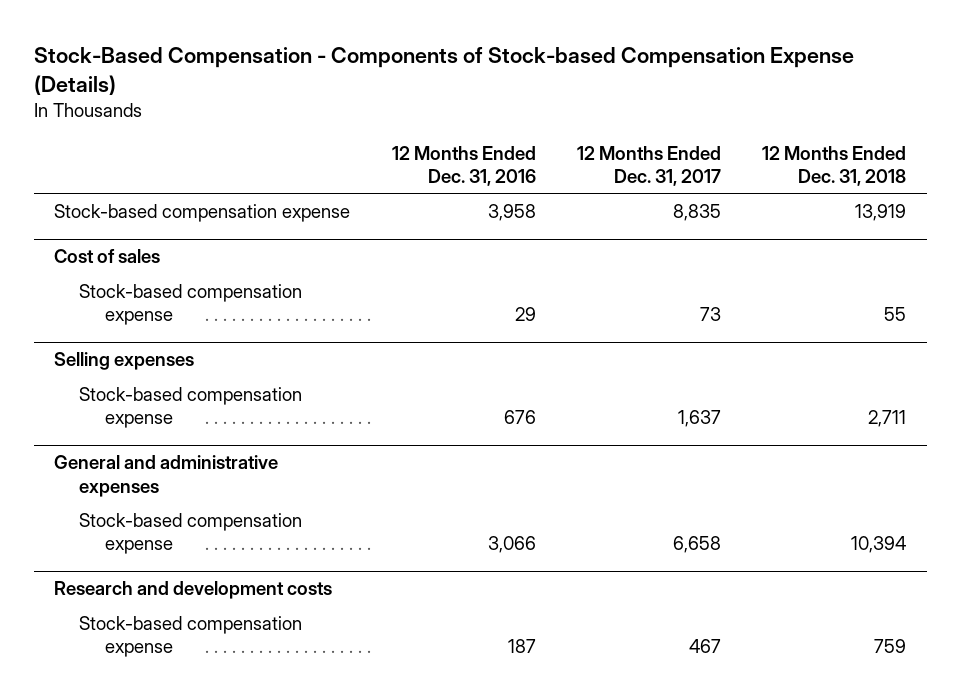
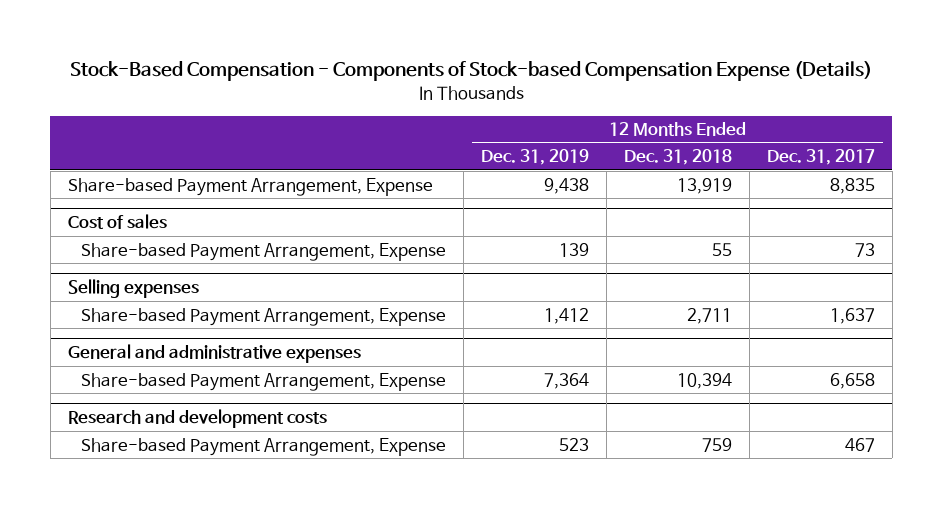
- | 12 Months Ended Dec. 31, 2016 | 12 Months Ended Dec. 31, 2017 | 12 Months Ended Dec. 31, 2018
+ | 12 Months Ended Dec. 31, 2019 | 12 Months Ended Dec. 31, 2018 | 12 Months Ended Dec. 31, 2017
- Stock-based compensation expense | 3,958 | 8,835 | 13,919
+ Share-based Payment Arrangement, Expense | 9,438 | 13,919 | 8,835
@ Cost of sales
- Stock-based compensation expense | 29 | 73 | 55
+ Share-based Payment Arrangement, Expense | 139 | 55 | 73
@ Selling expenses
- Stock-based compensation expense | 676 | 1,637 | 2,711
+ Share-based Payment Arrangement, Expense | 1,412 | 2,711 | 1,637
@ General and administrative expenses
- Stock-based compensation expense | 3,066 | 6,658 | 10,394
+ Share-based Payment Arrangement, Expense | 7,364 | 10,394 | 6,658
@ Research and development costs
- Stock-based compensation expense | 187 | 467 | 759
+ Share-based Payment Arrangement, Expense | 523 | 759 | 467

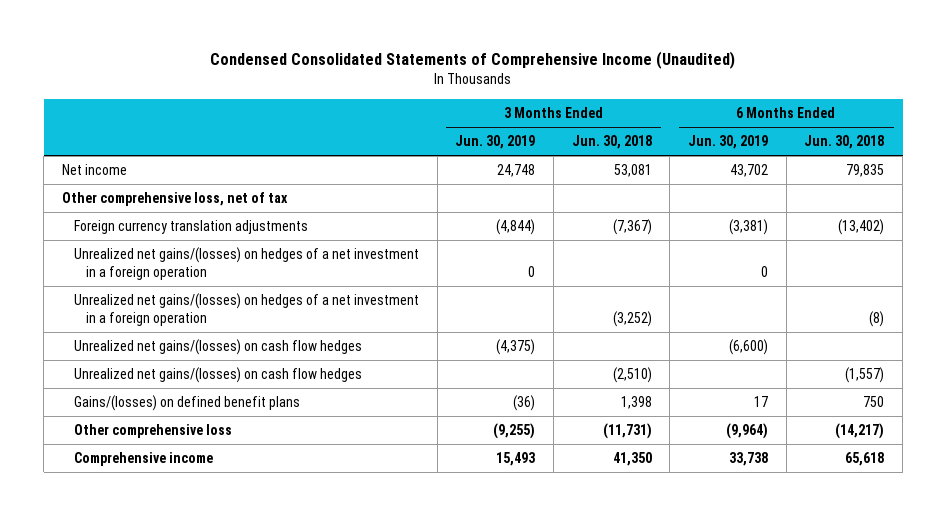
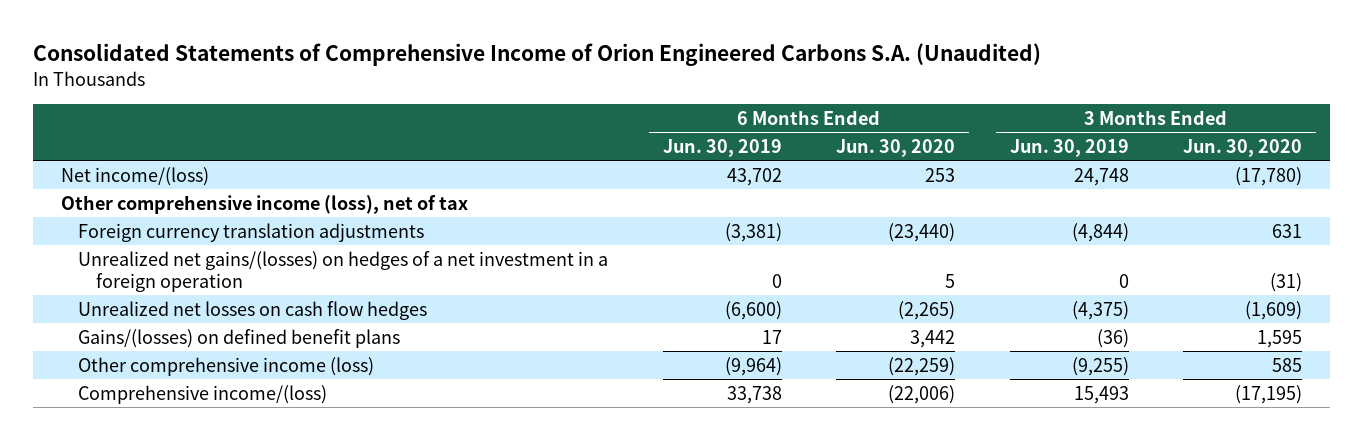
- Condensed Consolidated Statements of Comprehensive Income (Unaudited)
+ Consolidated Statements of Comprehensive Income of Orion Engineered Carbons S.A. (Unaudited)
- | 3 Months Ended Jun. 30, 2019 | 3 Months Ended Jun. 30, 2018 | 6 Months Ended Jun. 30, 2019 | 6 Months Ended Jun. 30, 2018
+ | 6 Months Ended Jun. 30, 2019 | 6 Months Ended Jun. 30, 2020 | 3 Months Ended Jun. 30, 2019 | 3 Months Ended Jun. 30, 2020
- Net income | 24,748 | 53,081 | 43,702 | 79,835
- Other comprehensive loss, net of tax
+ Net income/(loss) | 43,702 | 253 | 24,748 | (17,780)
+ Other comprehensive income (loss), net of tax
- Unrealized net gains/(losses) on hedges of a net investment in a foreign operation | | (3,252) | | (8)
- Unrealized net gains/(losses) on cash flow hedges | (4,375) | | (6,600) |
- Unrealized net gains/(losses) on cash flow hedges | | (2,510) | | (1,557)
+ Unrealized net losses on cash flow hedges | (6,600) | (2,265) | (4,375) | (1,609)
- Other comprehensive loss | (9,255) | (11,731) | (9,964) | (14,217)
- Comprehensive income | 15,493 | 41,350 | 33,738 | 65,618
+ Other comprehensive income (loss) | (9,964) | (22,259) | (9,255) | 585
+ Comprehensive income/(loss) | 33,738 | (22,006) | 15,493 | (17,195)

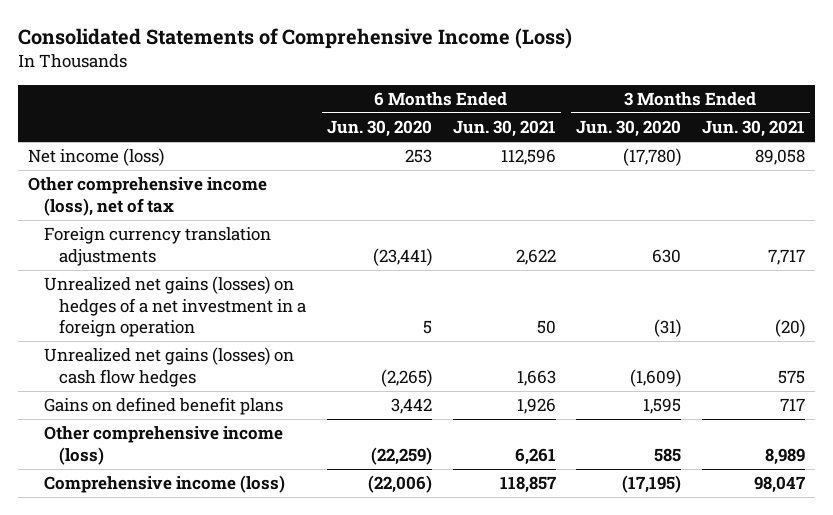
- Consolidated Statements of Comprehensive Income of Orion Engineered Carbons S.A. (Unaudited)
+ Consolidated Statements of Comprehensive Income (Loss)
- | 6 Months Ended Jun. 30, 2019 | 6 Months Ended Jun. 30, 2020 | 3 Months Ended Jun. 30, 2019 | 3 Months Ended Jun. 30, 2020
+ | 6 Months Ended Jun. 30, 2020 | 6 Months Ended Jun. 30, 2021 | 3 Months Ended Jun. 30, 2020 | 3 Months Ended Jun. 30, 2021
- Net income/(loss) | 43,702 | 253 | 24,748 | (17,780)
+ Net income (loss) | 253 | 112,596 | (17,780) | 89,058
- Foreign currency translation adjustments | (3,381) | (23,440) | (4,844) | 631
- Unrealized net gains/(losses) on hedges of a net investment in a foreign operation | 0 | 5 | 0 | (31)
- Unrealized net losses on cash flow hedges | (6,600) | (2,265) | (4,375) | (1,609)
- Gains/(losses) on defined benefit plans | 17 | 3,442 | (36) | 1,595
+ Foreign currency translation adjustments | (23,441) | 2,622 | 630 | 7,717
+ Unrealized net gains (losses) on hedges of a net investment in a foreign operation | 5 | 50 | (31) | (20)
+ Unrealized net gains (losses) on cash flow hedges | (2,265) | 1,663 | (1,609) | 575
+ Gains on defined benefit plans | 3,442 | 1,926 | 1,595 | 717
- Comprehensive income/(loss) | 33,738 | (22,006) | 15,493 | (17,195)
+ Comprehensive income (loss) | (22,006) | 118,857 | (17,195) | 98,047

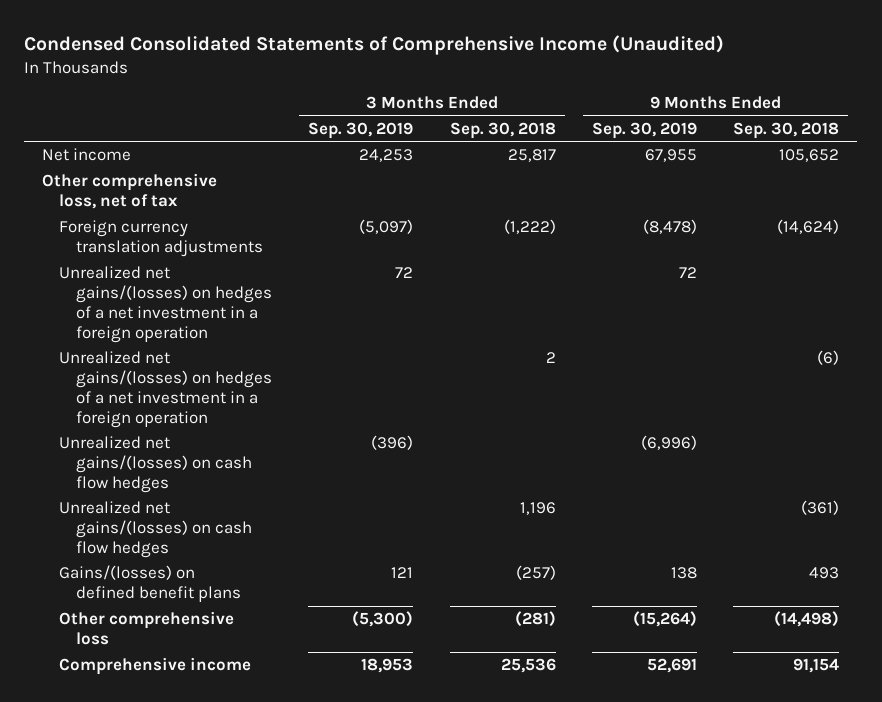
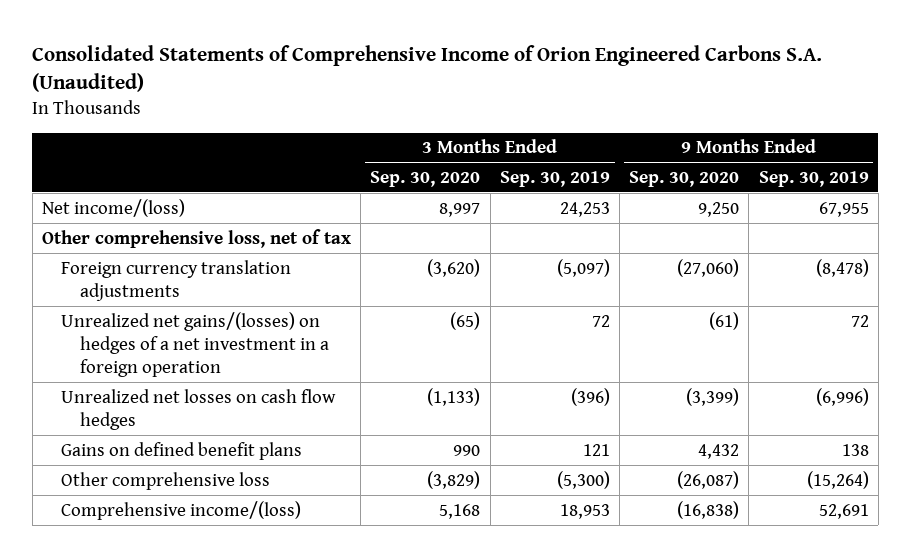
- Condensed Consolidated Statements of Comprehensive Income (Unaudited)
+ Consolidated Statements of Comprehensive Income of Orion Engineered Carbons S.A. (Unaudited)
- | 3 Months Ended Sep. 30, 2019 | 3 Months Ended Sep. 30, 2018 | 9 Months Ended Sep. 30, 2019 | 9 Months Ended Sep. 30, 2018
+ | 3 Months Ended Sep. 30, 2020 | 3 Months Ended Sep. 30, 2019 | 9 Months Ended Sep. 30, 2020 | 9 Months Ended Sep. 30, 2019
- Net income | 24,253 | 25,817 | 67,955 | 105,652
+ Net income/(loss) | 8,997 | 24,253 | 9,250 | 67,955
- Unrealized net gains/(losses) on hedges of a net investment in a foreign operation | | 2 | | (6)
- Unrealized net gains/(losses) on cash flow hedges | (396) | | (6,996) |
- Unrealized net gains/(losses) on cash flow hedges | | 1,196 | | (361)
- Gains/(losses) on defined benefit plans | 121 | (257) | 138 | 493
+ Unrealized net losses on cash flow hedges | (1,133) | (396) | (3,399) | (6,996)
+ Gains on defined benefit plans | 990 | 121 | 4,432 | 138
- Comprehensive income | 18,953 | 25,536 | 52,691 | 91,154
+ Comprehensive income/(loss) | 5,168 | 18,953 | (16,838) | 52,691

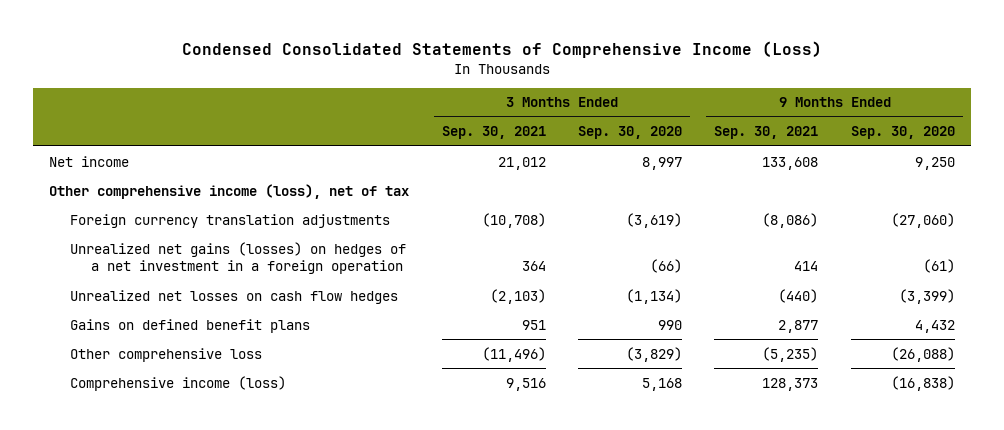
- Consolidated Statements of Comprehensive Income of Orion Engineered Carbons S.A. (Unaudited)
+ Condensed Consolidated Statements of Comprehensive Income (Loss)
- | 3 Months Ended Sep. 30, 2020 | 3 Months Ended Sep. 30, 2019 | 9 Months Ended Sep. 30, 2020 | 9 Months Ended Sep. 30, 2019
+ | 3 Months Ended Sep. 30, 2021 | 3 Months Ended Sep. 30, 2020 | 9 Months Ended Sep. 30, 2021 | 9 Months Ended Sep. 30, 2020
- Net income/(loss) | 8,997 | 24,253 | 9,250 | 67,955
- Other comprehensive loss, net of tax
- Foreign currency translation adjustments | (3,620) | (5,097) | (27,060) | (8,478)
- Unrealized net gains/(losses) on hedges of a net investment in a foreign operation | (65) | 72 | (61) | 72
- Unrealized net losses on cash flow hedges | (1,133) | (396) | (3,399) | (6,996)
+ Net income | 21,012 | 8,997 | 133,608 | 9,250
+ Other comprehensive income (loss), net of tax
+ Foreign currency translation adjustments | (10,708) | (3,619) | (8,086) | (27,060)
+ Unrealized net gains (losses) on hedges of a net investment in a foreign operation | 364 | (66) | 414 | (61)
+ Unrealized net losses on cash flow hedges | (2,103) | (1,134) | (440) | (3,399)
- Other comprehensive loss | (3,829) | (5,300) | (26,087) | (15,264)
- Comprehensive income/(loss) | 5,168 | 18,953 | (16,838) | 52,691
+ Other comprehensive loss | (11,496) | (3,829) | (5,235) | (26,088)
+ Comprehensive income (loss) | 9,516 | 5,168 | 128,373 | (16,838)

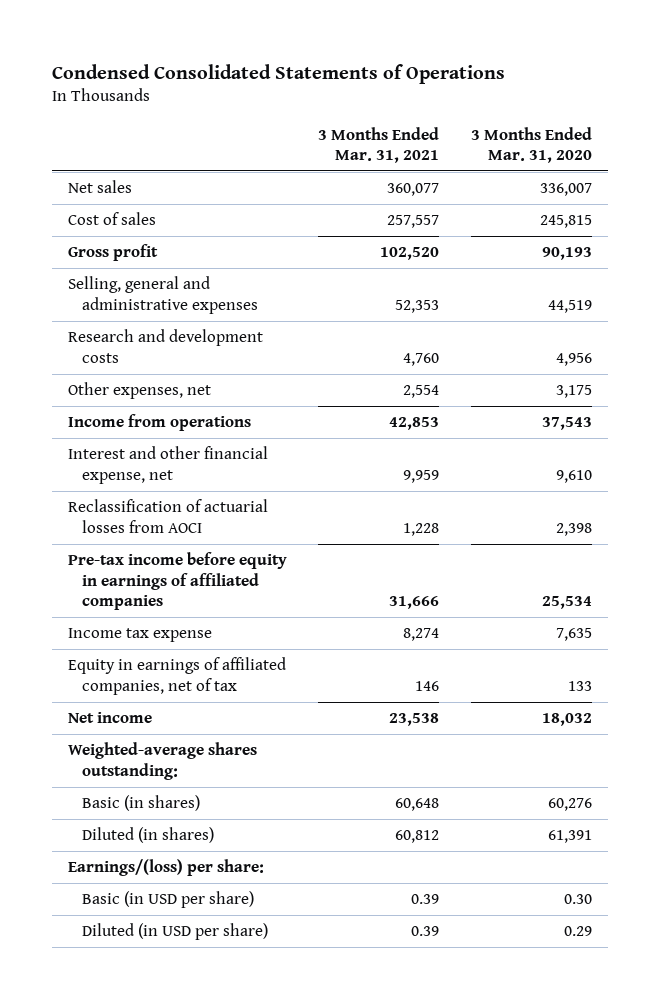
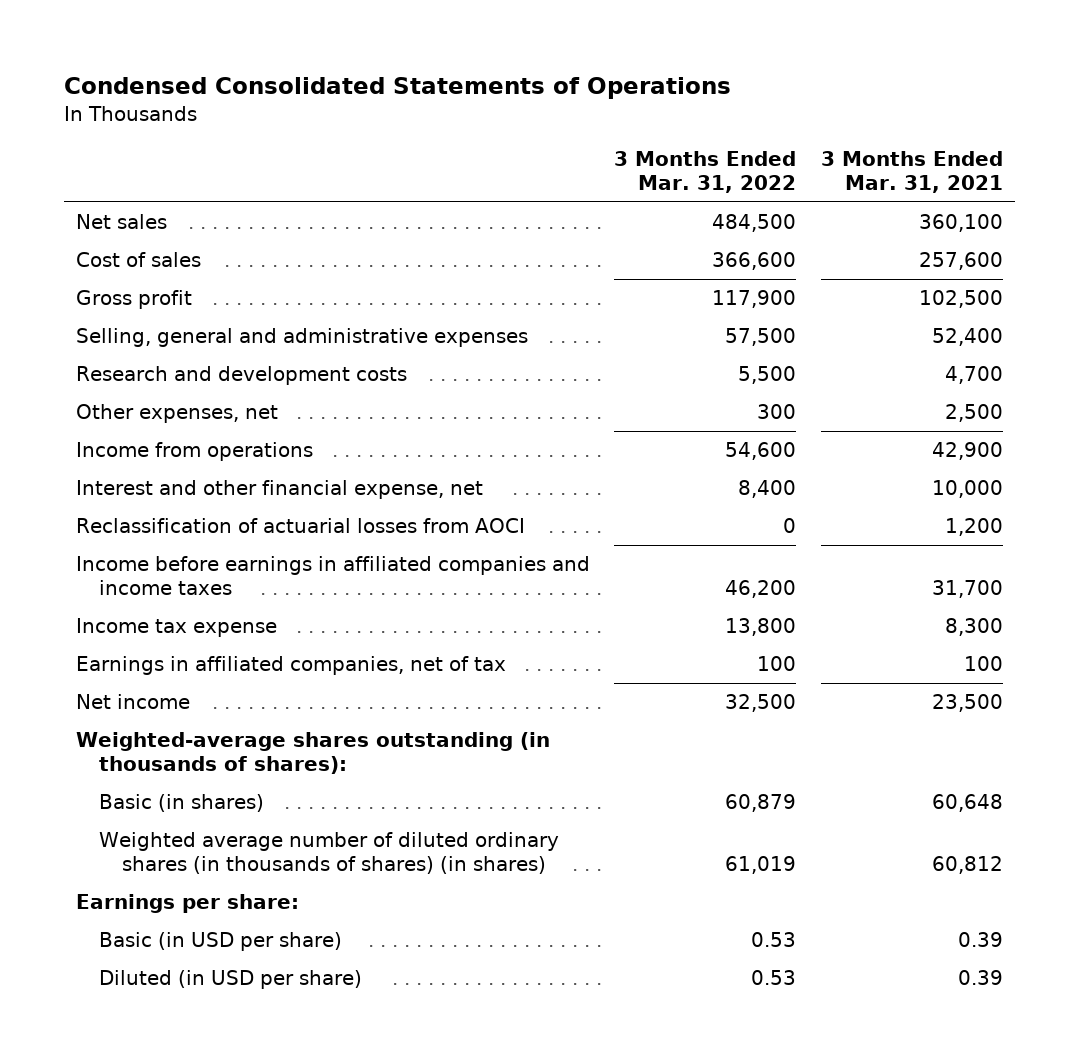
- | 3 Months Ended Mar. 31, 2021 | 3 Months Ended Mar. 31, 2020
+ | 3 Months Ended Mar. 31, 2022 | 3 Months Ended Mar. 31, 2021
- Net sales | 360,077 | 336,007
- Cost of sales | 257,557 | 245,815
- Gross profit | 102,520 | 90,193
- Selling, general and administrative expenses | 52,353 | 44,519
- Research and development costs | 4,760 | 4,956
- Other expenses, net | 2,554 | 3,175
- Income from operations | 42,853 | 37,543
- Interest and other financial expense, net | 9,959 | 9,610
- Reclassification of actuarial losses from AOCI | 1,228 | 2,398
- Pre-tax income before equity in earnings of affiliated companies | 31,666 | 25,534
- Income tax expense | 8,274 | 7,635
- Equity in earnings of affiliated companies, net of tax | 146 | 133
- Net income | 23,538 | 18,032
- Weighted-average shares outstanding:
+ Net sales | 484,500 | 360,100
+ Cost of sales | 366,600 | 257,600
+ Gross profit | 117,900 | 102,500
+ Selling, general and administrative expenses | 57,500 | 52,400
+ Research and development costs | 5,500 | 4,700
+ Other expenses, net | 300 | 2,500
+ Income from operations | 54,600 | 42,900
+ Interest and other financial expense, net | 8,400 | 10,000
+ Reclassification of actuarial losses from AOCI | 0 | 1,200
+ Income before earnings in affiliated companies and income taxes | 46,200 | 31,700
+ Income tax expense | 13,800 | 8,300
+ Earnings in affiliated companies, net of tax | 100 | 100
+ Net income | 32,500 | 23,500
+ Weighted-average shares outstanding (in thousands of shares):
- Diluted (in shares) | 60,812 | 61,391
- Earnings/(loss) per share:
+ Weighted average number of diluted ordinary shares (in thousands of shares) (in shares) | 61,019 | 60,812
+ Earnings per share:

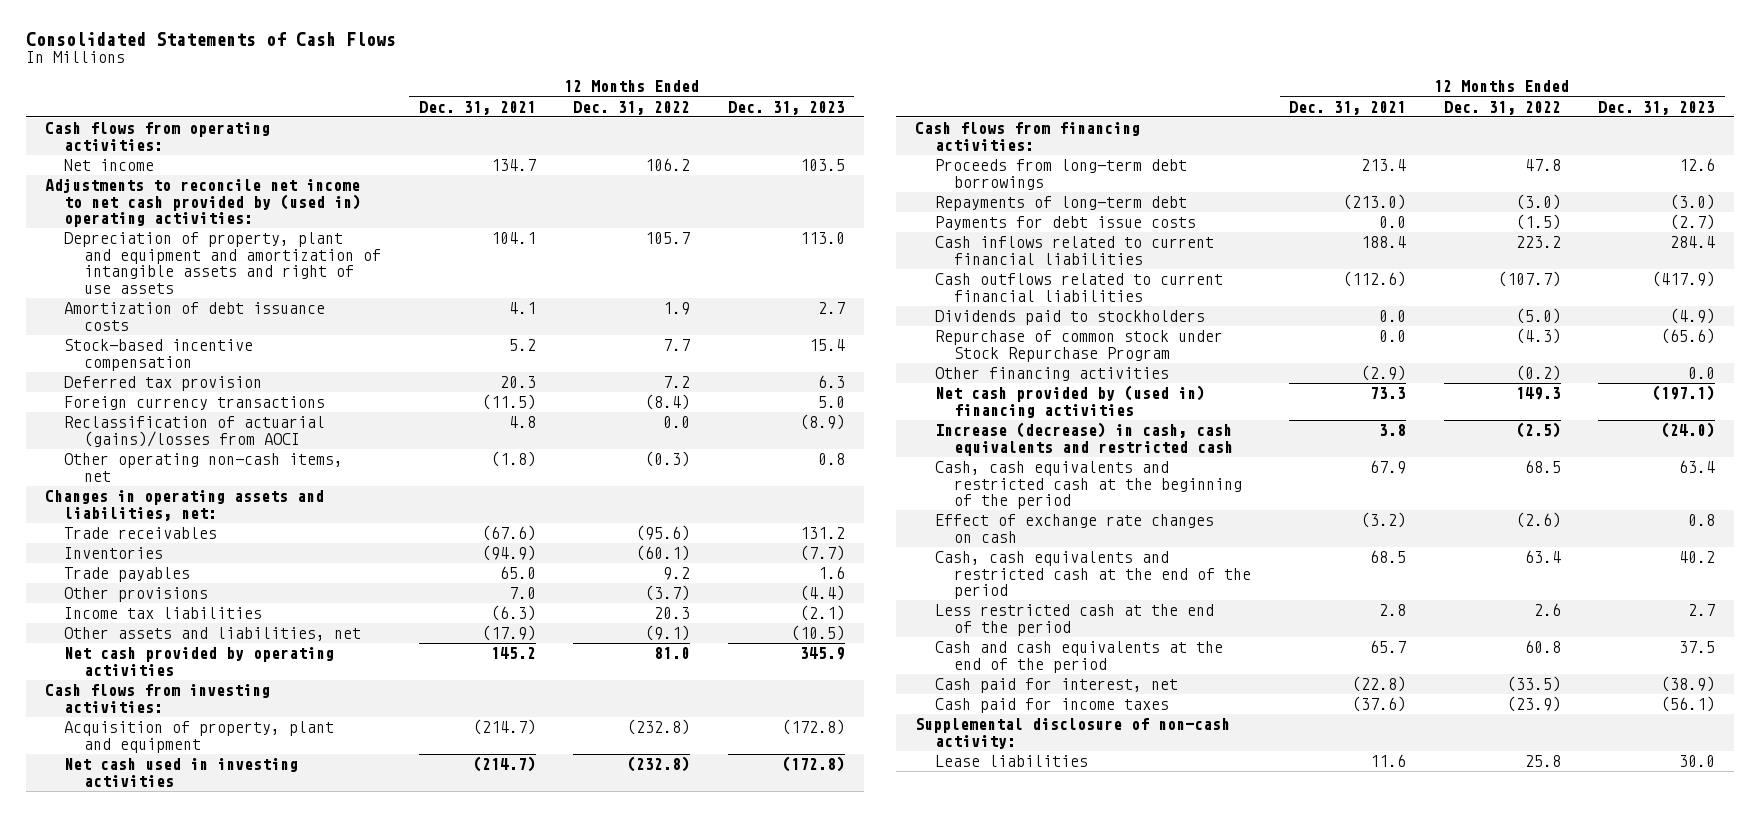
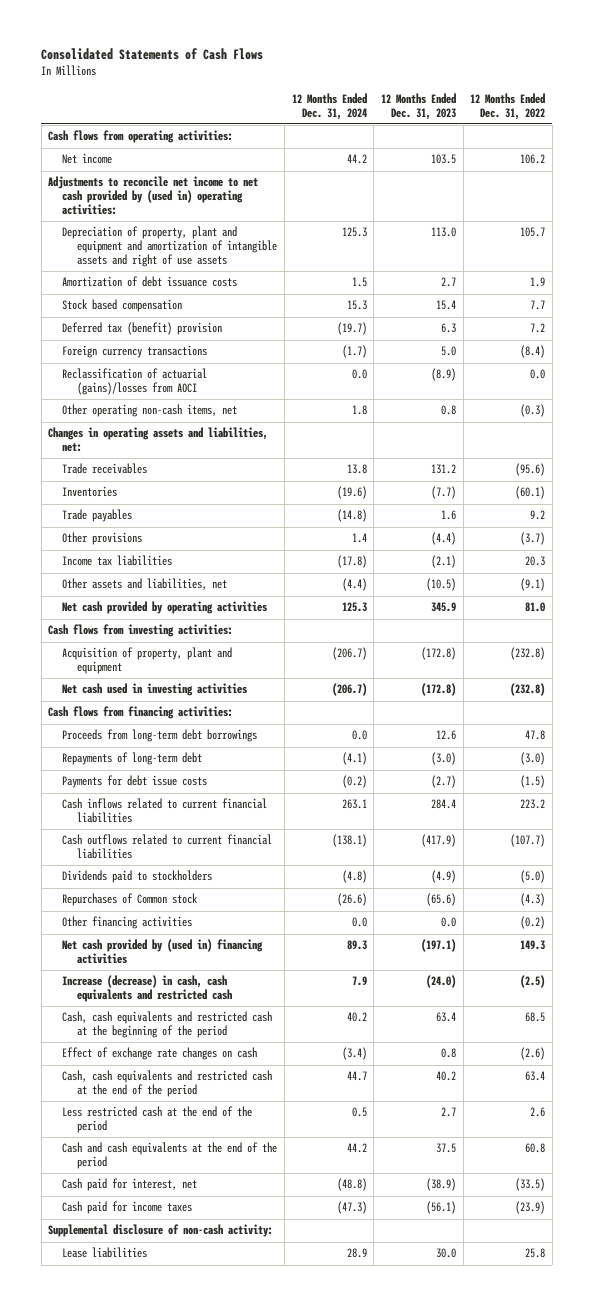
- | 12 Months Ended Dec. 31, 2021 | 12 Months Ended Dec. 31, 2022 | 12 Months Ended Dec. 31, 2023
+ | 12 Months Ended Dec. 31, 2024 | 12 Months Ended Dec. 31, 2023 | 12 Months Ended Dec. 31, 2022
- Stock-based incentive compensation | 5.2 | 7.7 | 15.4
- Deferred tax provision | 20.3 | 7.2 | 6.3
+ Stock based compensation | 15.3 | 15.4 | 7.7
+ Deferred tax (benefit) provision | (19.7) | 6.3 | 7.2
- Repurchase of common stock under Stock Repurchase Program | 0.0 | (4.3) | (65.6)
+ Repurchases of Common stock | (26.6) | (65.6) | (4.3)

